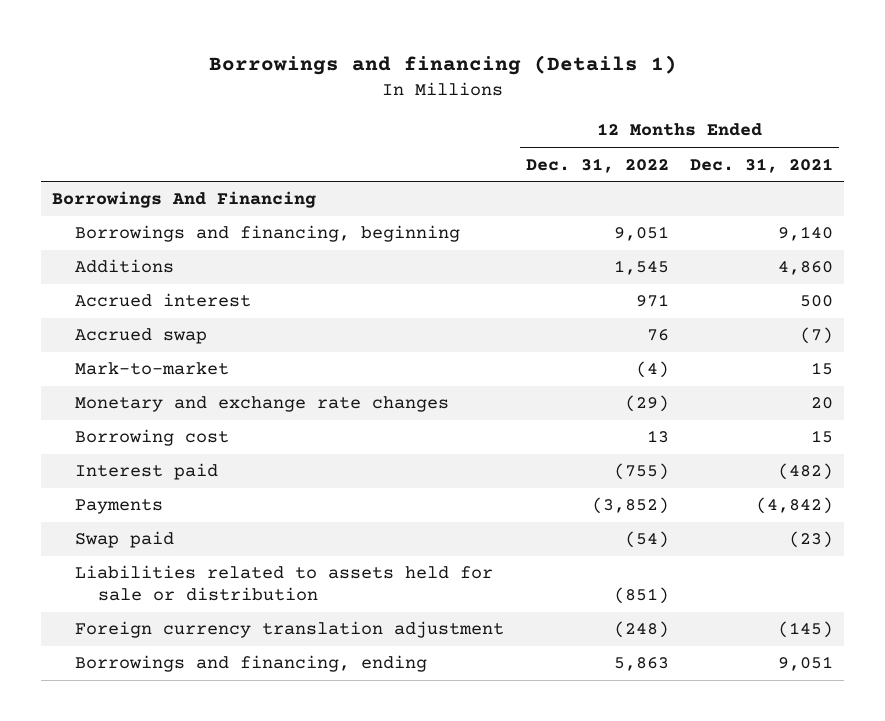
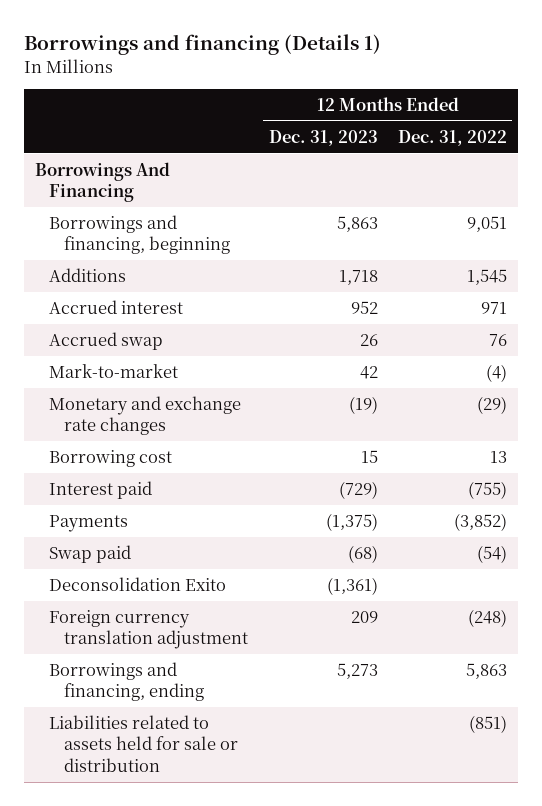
- | 12 Months Ended Dec. 31, 2022 | 12 Months Ended Dec. 31, 2021
+ | 12 Months Ended Dec. 31, 2023 | 12 Months Ended Dec. 31, 2022
+ Deconsolidation Exito | (1,361) |
moved down: Liabilities related to assets held for sale or distribution | | (851)

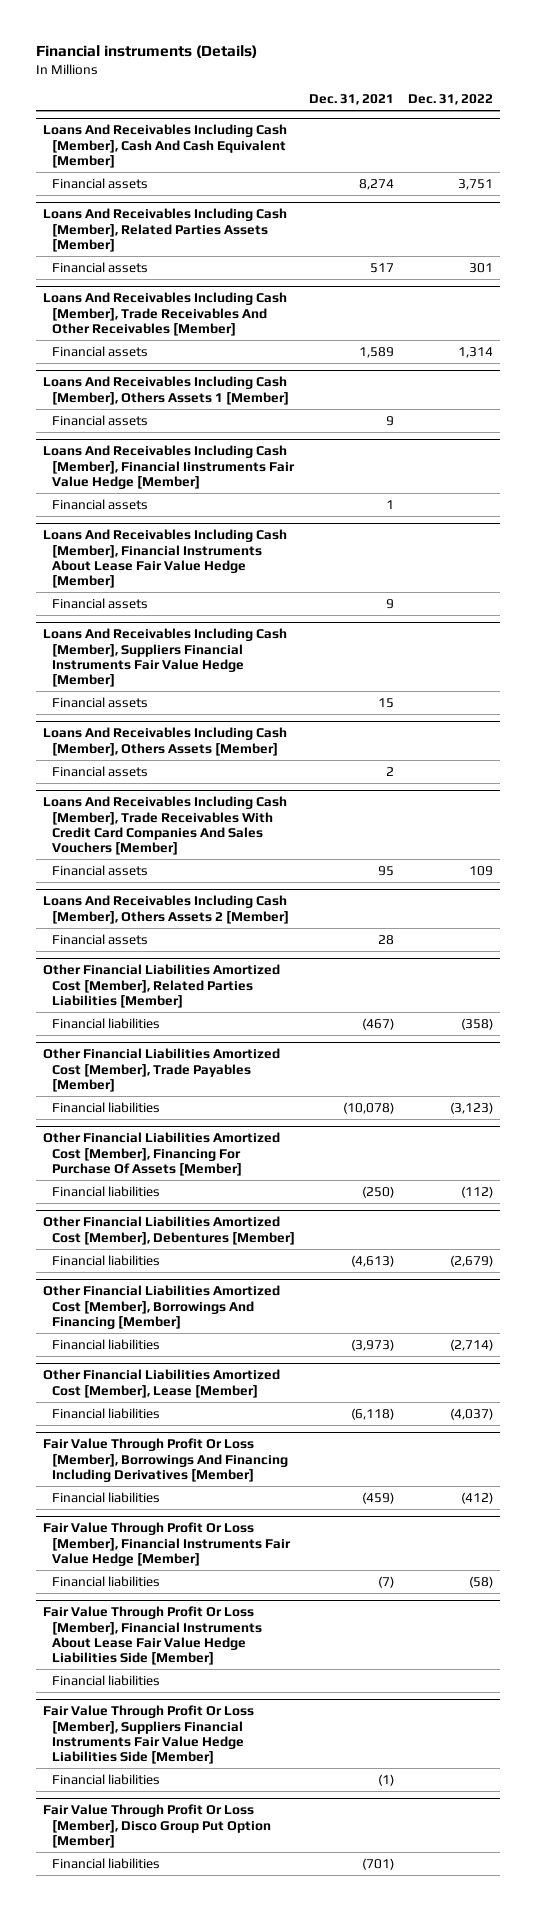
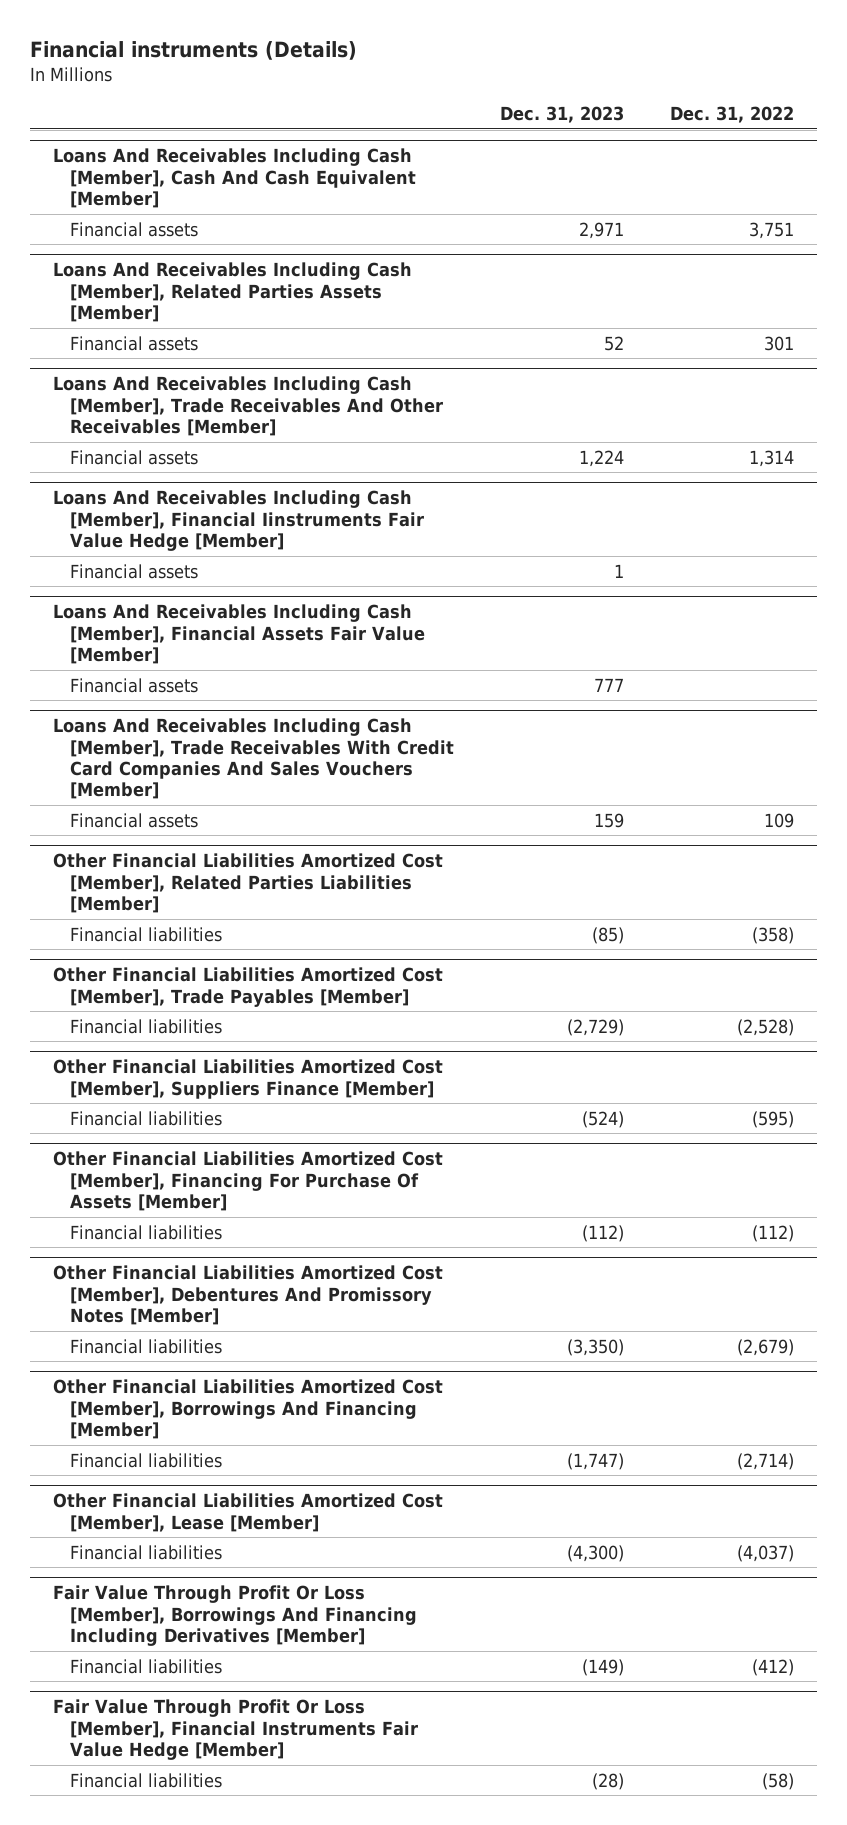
- | Dec. 31, 2021 | Dec. 31, 2022
+ | Dec. 31, 2023 | Dec. 31, 2022
- Loans And Receivables Including Cash [Member], Others Assets 1 [Member]
- Financial assets | 9 |
- Loans And Receivables Including Cash [Member], Financial Instruments About Lease Fair Value Hedge [Member]
- Financial assets | 9 |
- Loans And Receivables Including Cash [Member], Suppliers Financial Instruments Fair Value Hedge [Member]
- Financial assets | 15 |
- Loans And Receivables Including Cash [Member], Others Assets [Member]
+ Loans And Receivables Including Cash [Member], Financial Assets Fair Value [Member]
- Loans And Receivables Including Cash [Member], Others Assets 2 [Member]
- Financial assets | 28 |
@ Other Financial Liabilities Amortized Cost [Member], Trade Payables [Member]
- Financial liabilities | (10,078) | (3,123)
+ Financial liabilities | (2,729) | (2,528)
+ Other Financial Liabilities Amortized Cost [Member], Suppliers Finance [Member]
+ Financial liabilities | (524) | (595)
- Other Financial Liabilities Amortized Cost [Member], Debentures [Member]
+ Other Financial Liabilities Amortized Cost [Member], Debentures And Promissory Notes [Member]
- Fair Value Through Profit Or Loss [Member], Financial Instruments About Lease Fair Value Hedge Liabilities Side [Member]
- Financial liabilities
- Fair Value Through Profit Or Loss [Member], Suppliers Financial Instruments Fair Value Hedge Liabilities Side [Member]
- Financial liabilities | (1) |
- Fair Value Through Profit Or Loss [Member], Disco Group Put Option [Member]
- Financial liabilities | (701) |

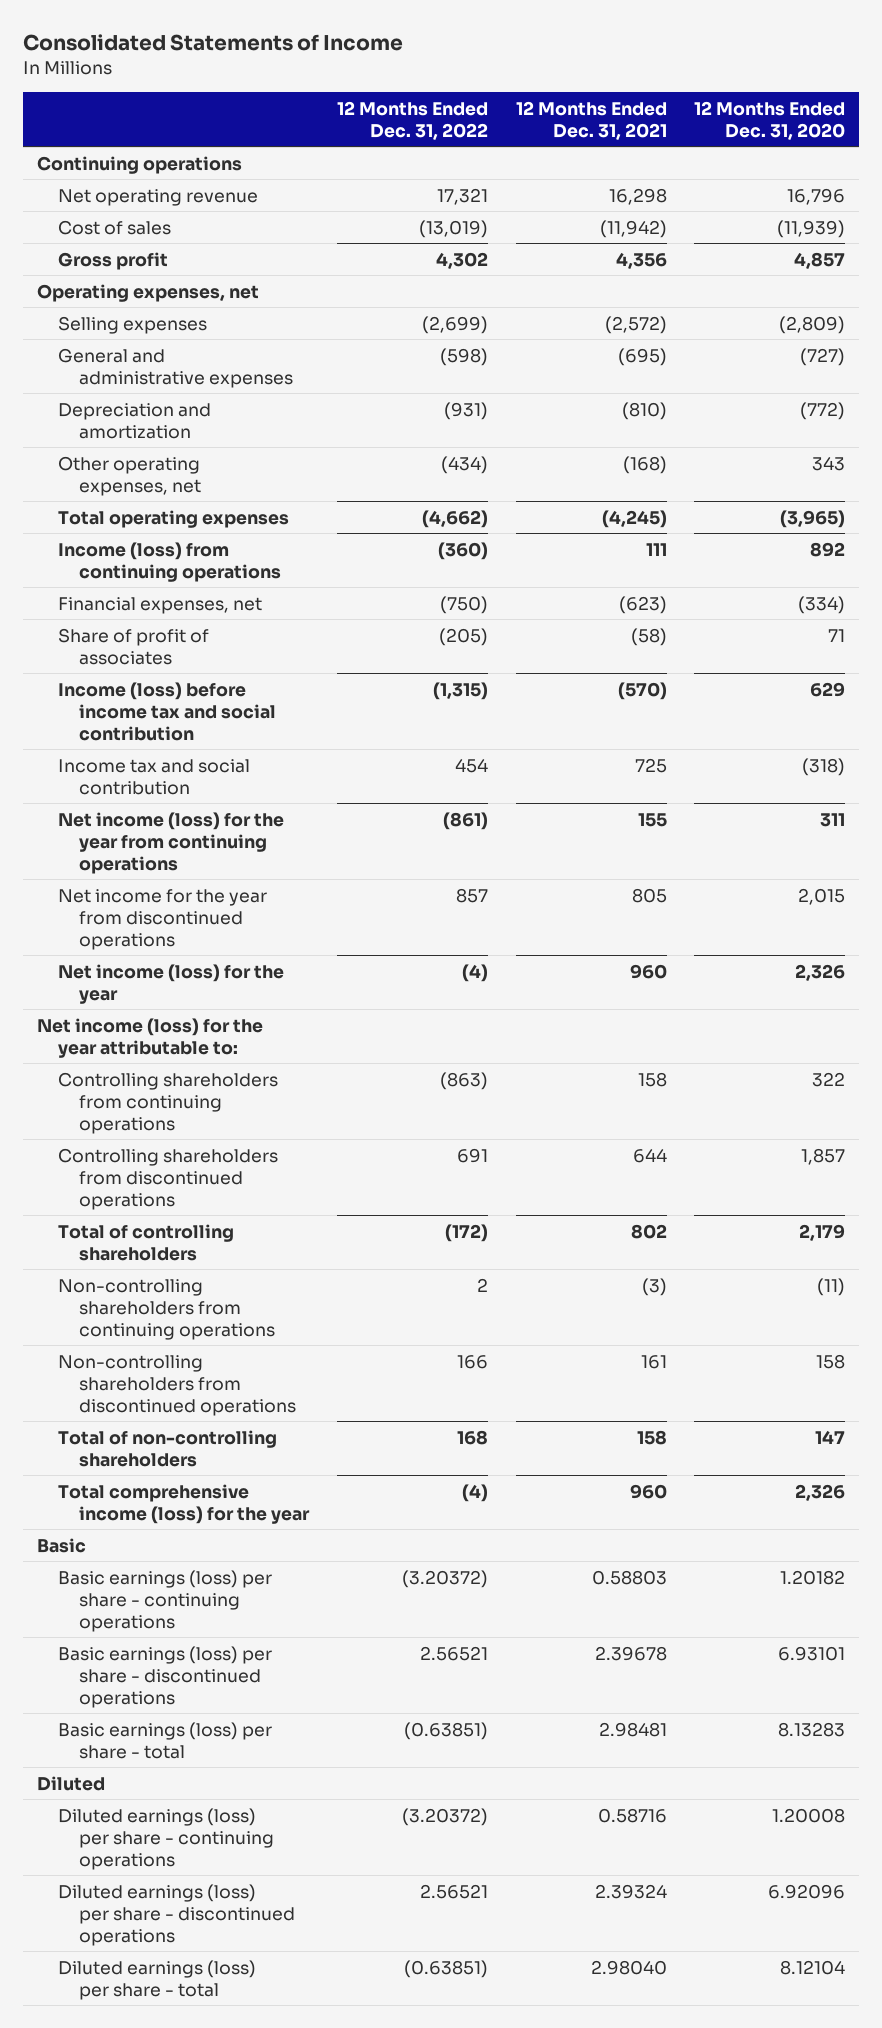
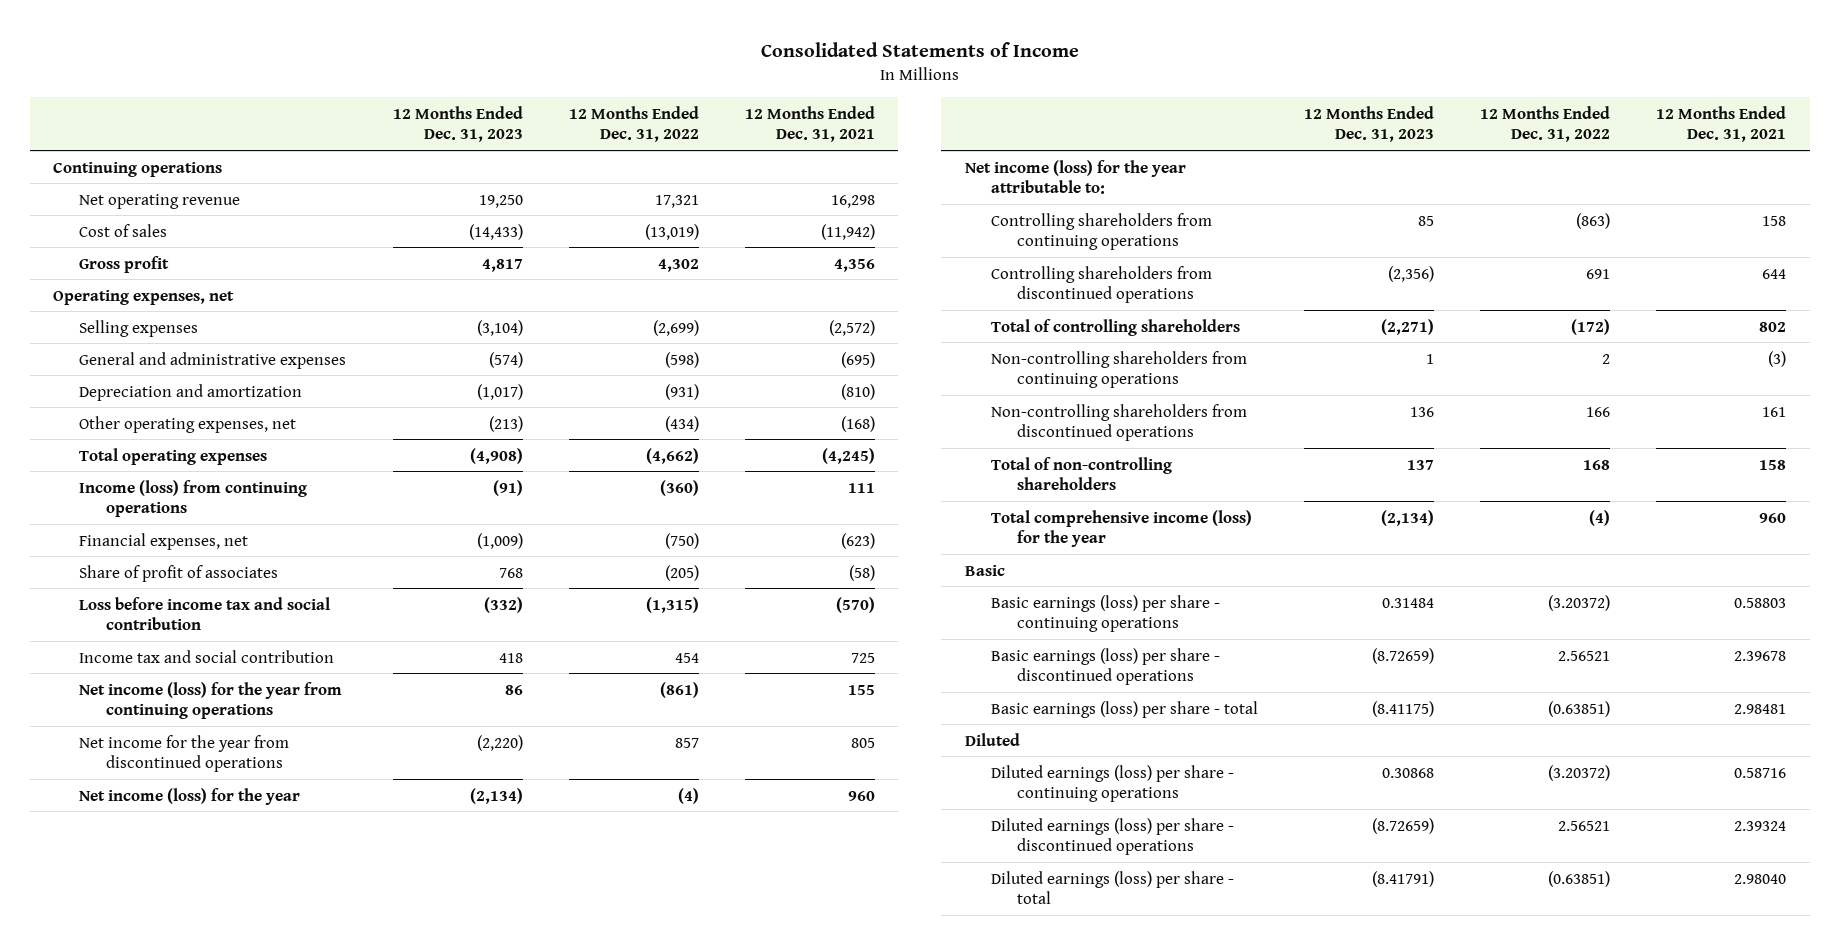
- | 12 Months Ended Dec. 31, 2022 | 12 Months Ended Dec. 31, 2021 | 12 Months Ended Dec. 31, 2020
+ | 12 Months Ended Dec. 31, 2023 | 12 Months Ended Dec. 31, 2022 | 12 Months Ended Dec. 31, 2021
- Income (loss) before income tax and social contribution | (1,315) | (570) | 629
+ Loss before income tax and social contribution | (332) | (1,315) | (570)

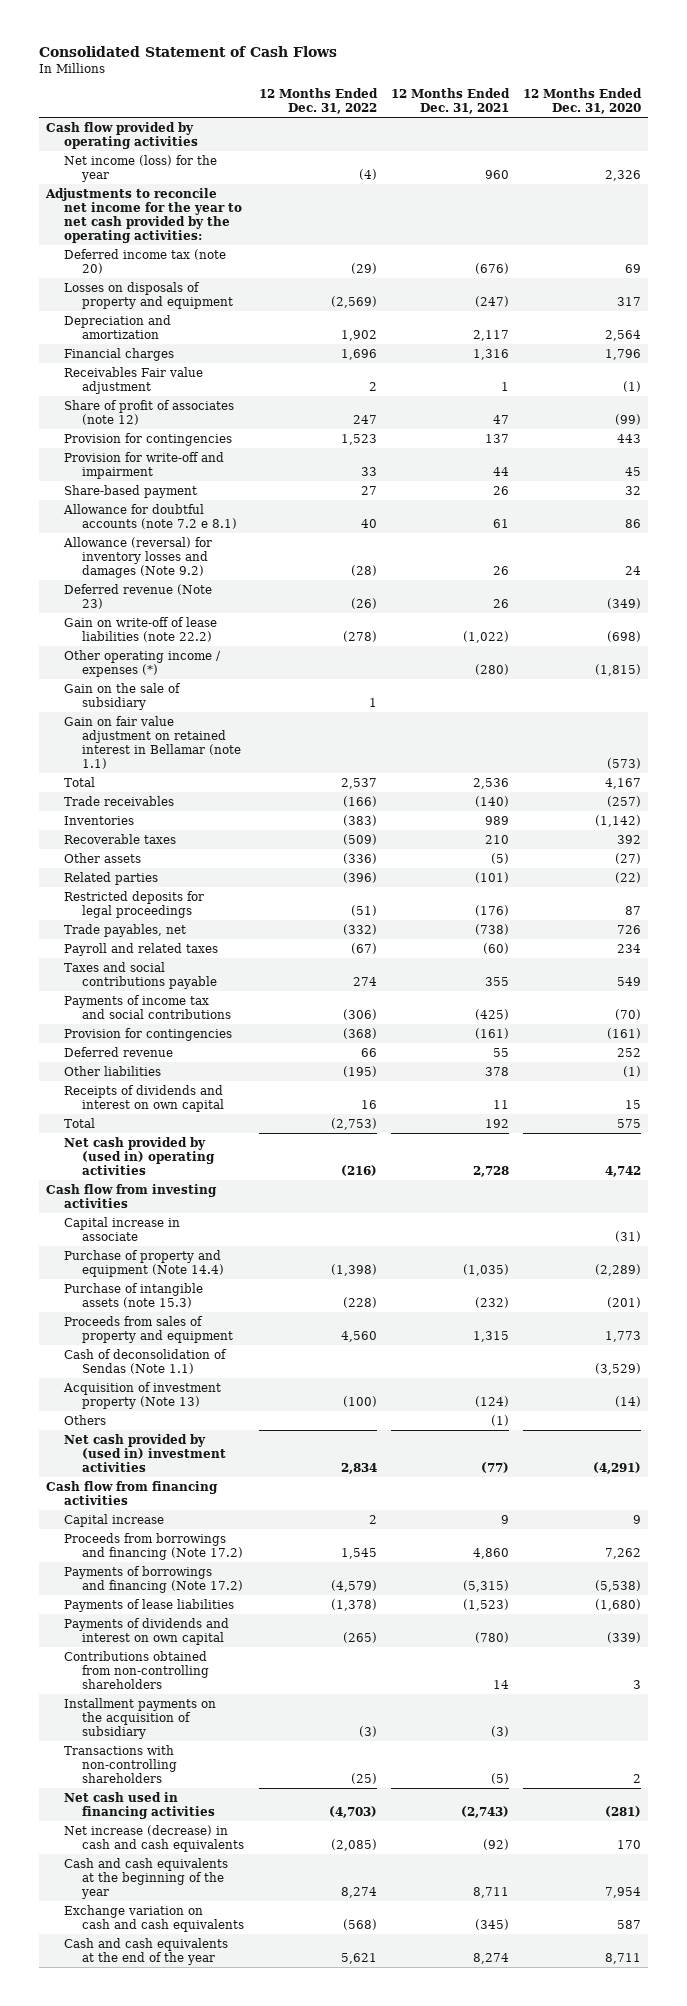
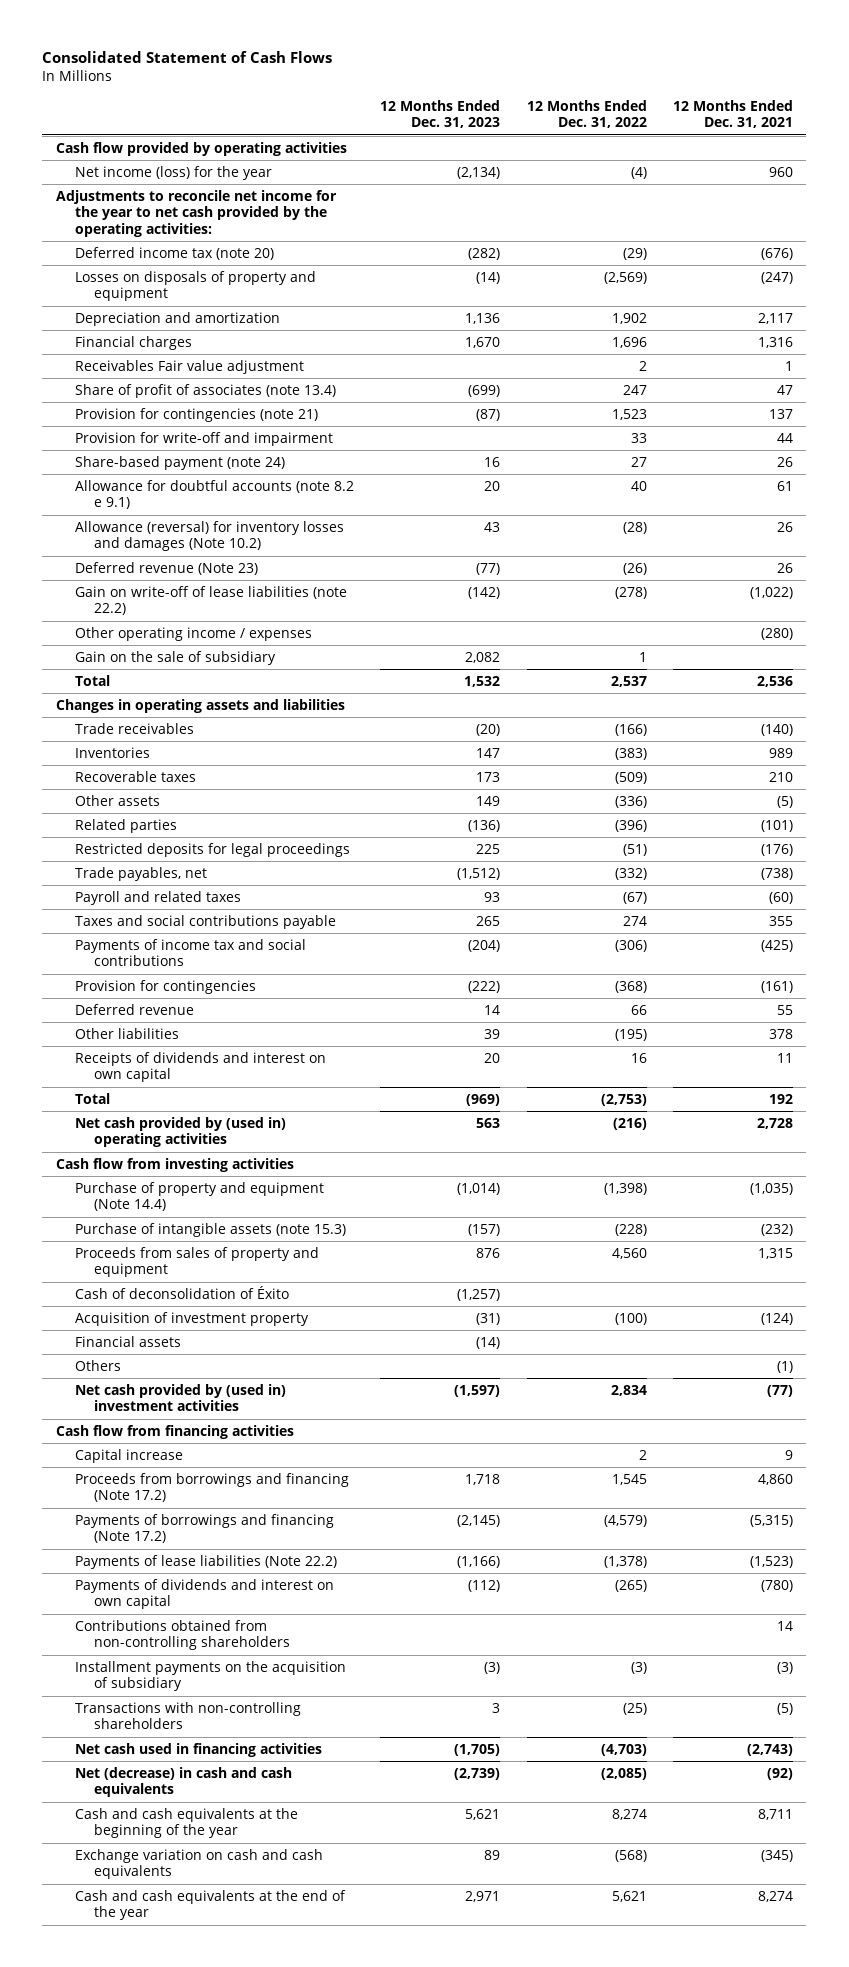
- | 12 Months Ended Dec. 31, 2022 | 12 Months Ended Dec. 31, 2021 | 12 Months Ended Dec. 31, 2020
+ | 12 Months Ended Dec. 31, 2023 | 12 Months Ended Dec. 31, 2022 | 12 Months Ended Dec. 31, 2021
- Share of profit of associates (note 12) | 247 | 47 | (99)
- Provision for contingencies | 1,523 | 137 | 443
+ Share of profit of associates (note 13.4) | (699) | 247 | 47
+ Provision for contingencies (note 21) | (87) | 1,523 | 137
- Share-based payment | 27 | 26 | 32
- Allowance for doubtful accounts (note 7.2 e 8.1) | 40 | 61 | 86
- Allowance (reversal) for inventory losses and damages (Note 9.2) | (28) | 26 | 24
+ Share-based payment (note 24) | 16 | 27 | 26
+ Allowance for doubtful accounts (note 8.2 e 9.1) | 20 | 40 | 61
+ Allowance (reversal) for inventory losses and damages (Note 10.2) | 43 | (28) | 26
- Other operating income / expenses (*) | | (280) | (1,815)
+ Other operating income / expenses | | | (280)
- Gain on fair value adjustment on retained interest in Bellamar (note 1.1) | | | (573)
+ Changes in operating assets and liabilities
- Capital increase in associate | | | (31)
- Cash of deconsolidation of Sendas (Note 1.1) | | | (3,529)
- Acquisition of investment property (Note 13) | (100) | (124) | (14)
+ Cash of deconsolidation of Éxito | (1,257) | |
+ Acquisition of investment property | (31) | (100) | (124)
+ Financial assets | (14) | |
- Payments of lease liabilities | (1,378) | (1,523) | (1,680)
+ Payments of lease liabilities (Note 22.2) | (1,166) | (1,378) | (1,523)
- Net increase (decrease) in cash and cash equivalents | (2,085) | (92) | 170
+ Net (decrease) in cash and cash equivalents | (2,739) | (2,085) | (92)

